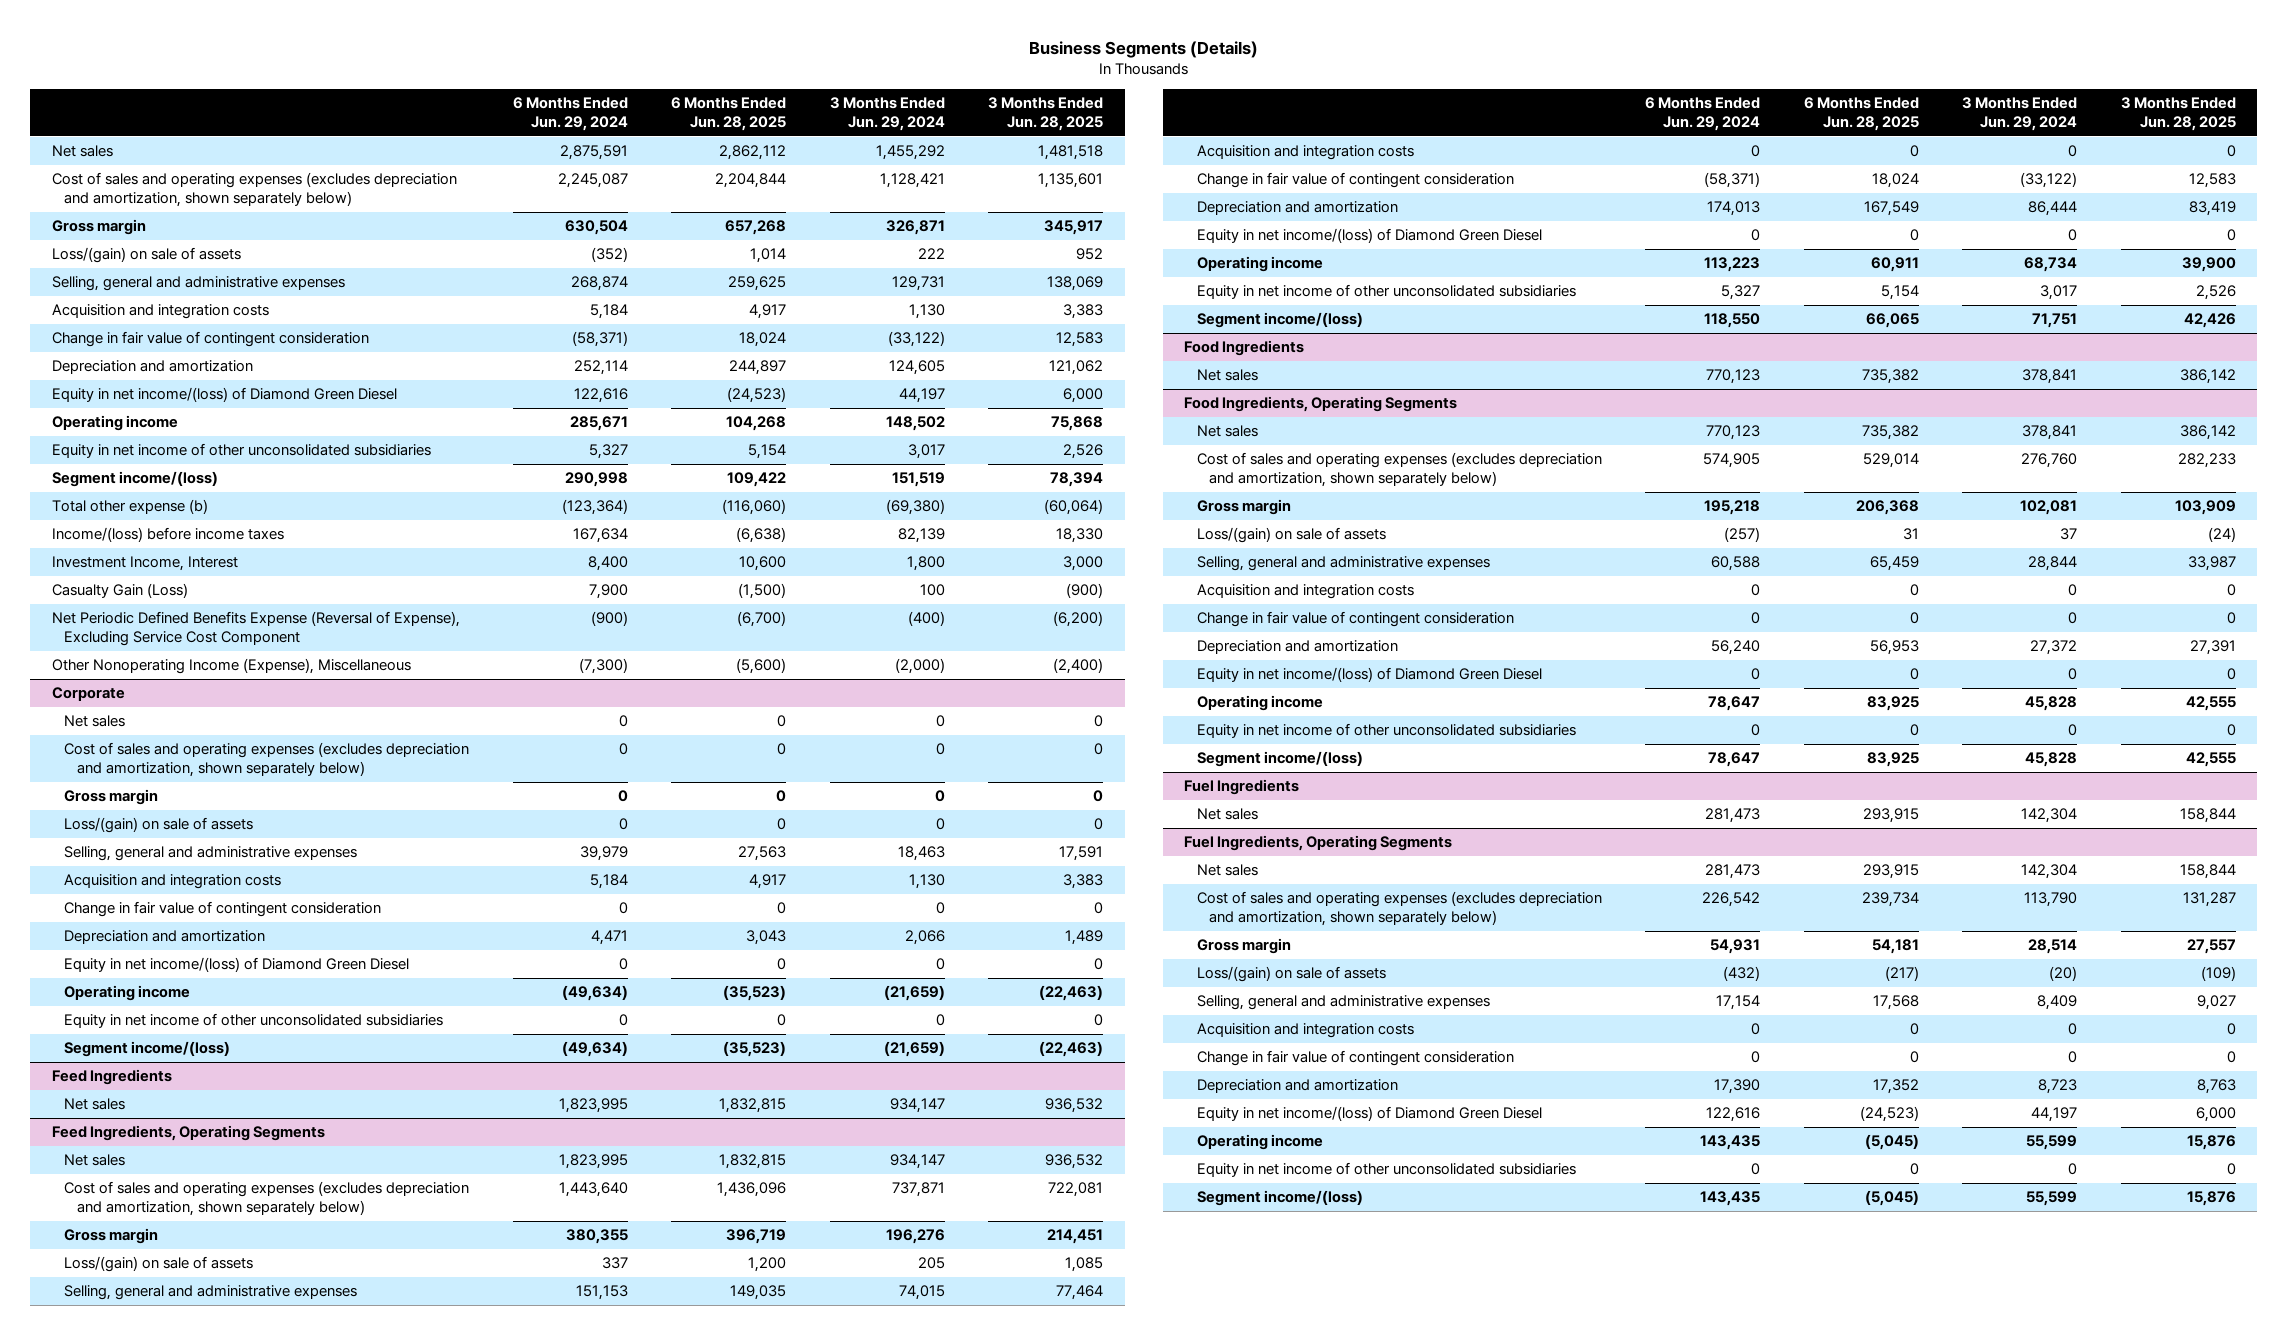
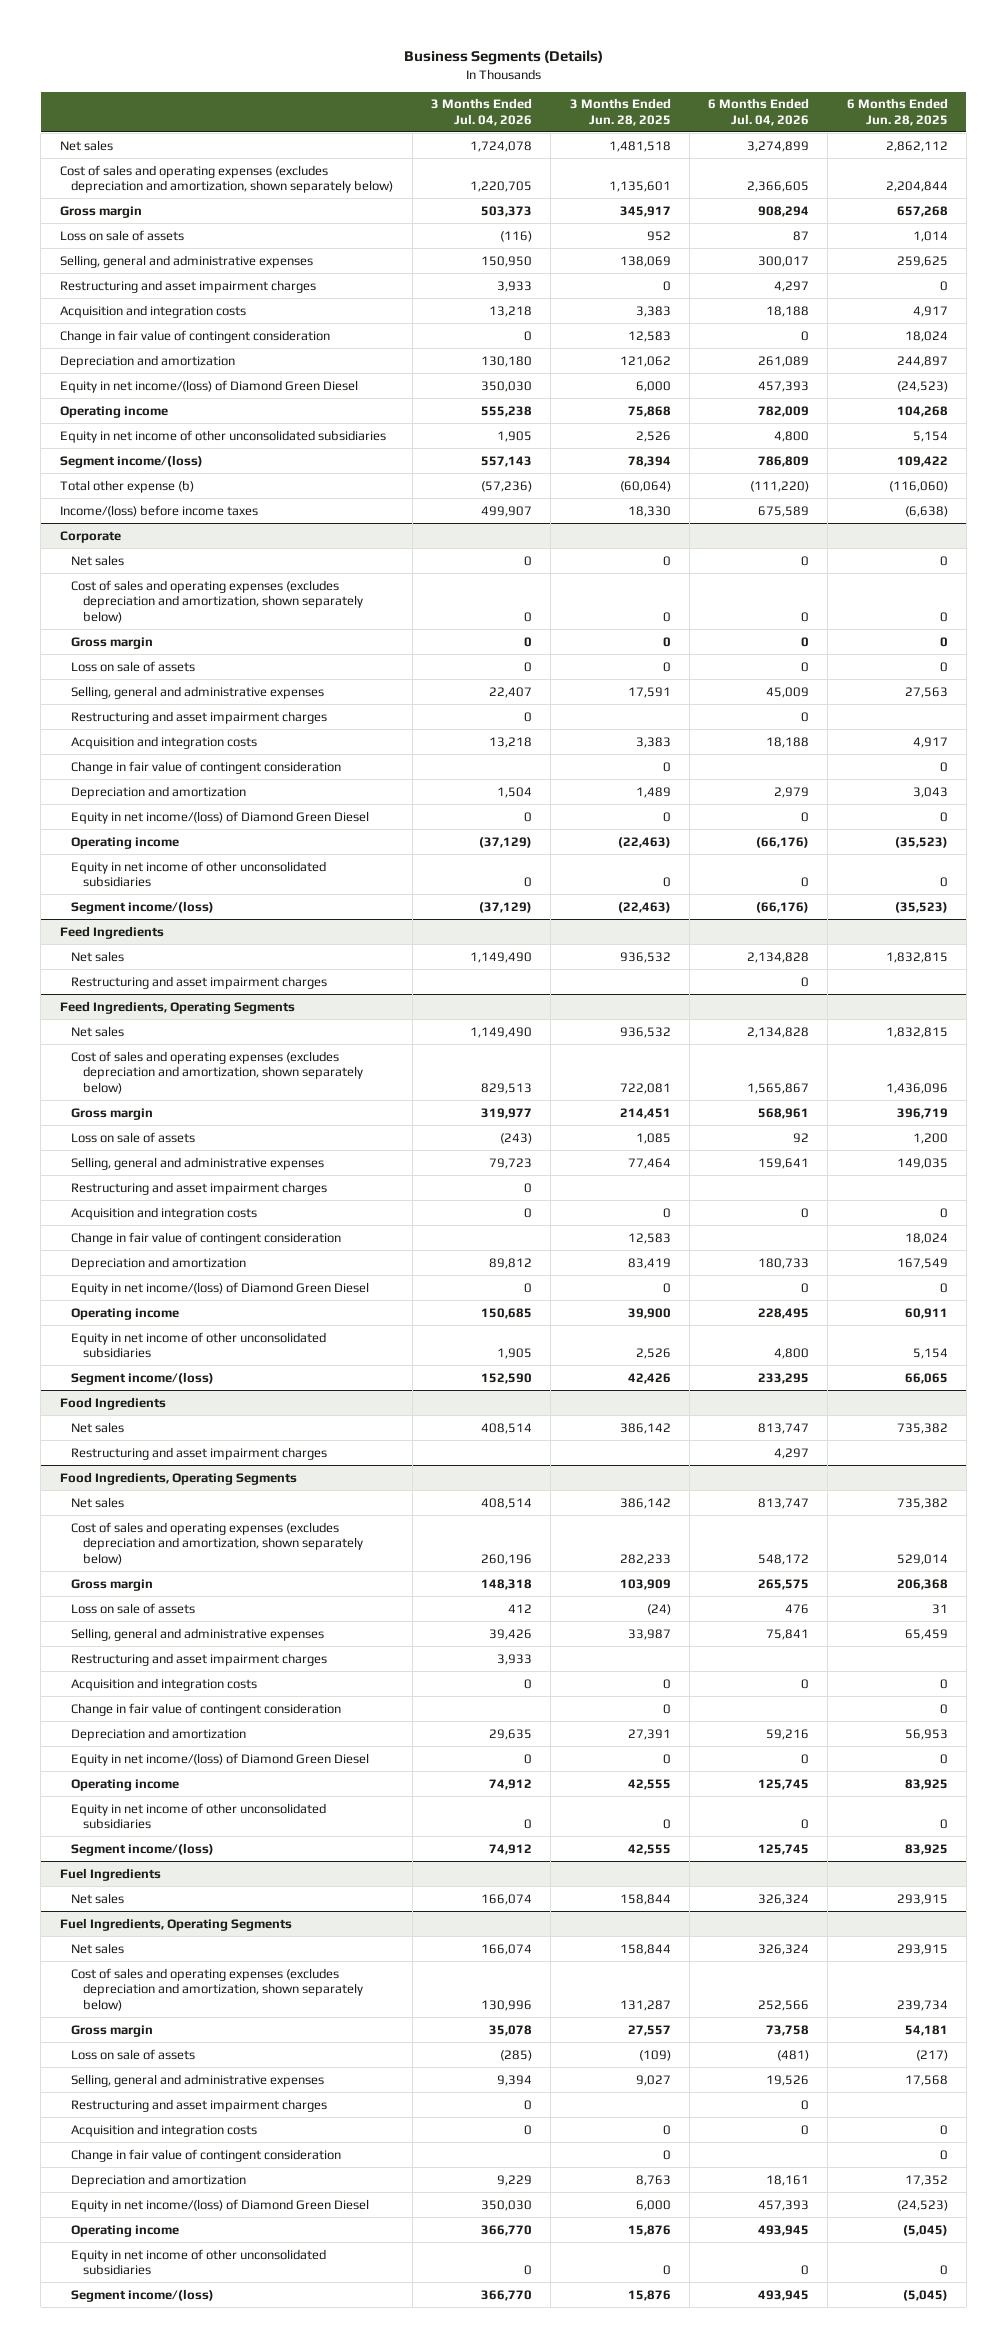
- | 6 Months Ended Jun. 29, 2024 | 6 Months Ended Jun. 28, 2025 | 3 Months Ended Jun. 29, 2024 | 3 Months Ended Jun. 28, 2025
+ | 3 Months Ended Jul. 04, 2026 | 3 Months Ended Jun. 28, 2025 | 6 Months Ended Jul. 04, 2026 | 6 Months Ended Jun. 28, 2025
- Loss/(gain) on sale of assets | (352) | 1,014 | 222 | 952
+ Loss on sale of assets | (116) | 952 | 87 | 1,014
+ Restructuring and asset impairment charges | 3,933 | 0 | 4,297 | 0
- Investment Income, Interest | 8,400 | 10,600 | 1,800 | 3,000
- Casualty Gain (Loss) | 7,900 | (1,500) | 100 | (900)
- Net Periodic Defined Benefits Expense (Reversal of Expense), Excluding Service Cost Component | (900) | (6,700) | (400) | (6,200)
- Other Nonoperating Income (Expense), Miscellaneous | (7,300) | (5,600) | (2,000) | (2,400)
@ Corporate
- Loss/(gain) on sale of assets | 0 | 0 | 0 | 0
+ Loss on sale of assets | 0 | 0 | 0 | 0
+ Restructuring and asset impairment charges | 0 | | 0 |
@ Feed Ingredients
+ Restructuring and asset impairment charges | | | 0 |
@ Feed Ingredients, Operating Segments
- Loss/(gain) on sale of assets | 337 | 1,200 | 205 | 1,085
+ Loss on sale of assets | (243) | 1,085 | 92 | 1,200
+ Restructuring and asset impairment charges | 0 | | |
@ Food Ingredients
+ Restructuring and asset impairment charges | | | 4,297 |
@ Food Ingredients, Operating Segments
- Loss/(gain) on sale of assets | (257) | 31 | 37 | (24)
+ Loss on sale of assets | 412 | (24) | 476 | 31
+ Restructuring and asset impairment charges | 3,933 | | |
@ Fuel Ingredients, Operating Segments
- Loss/(gain) on sale of assets | (432) | (217) | (20) | (109)
+ Loss on sale of assets | (285) | (109) | (481) | (217)
+ Restructuring and asset impairment charges | 0 | | 0 |

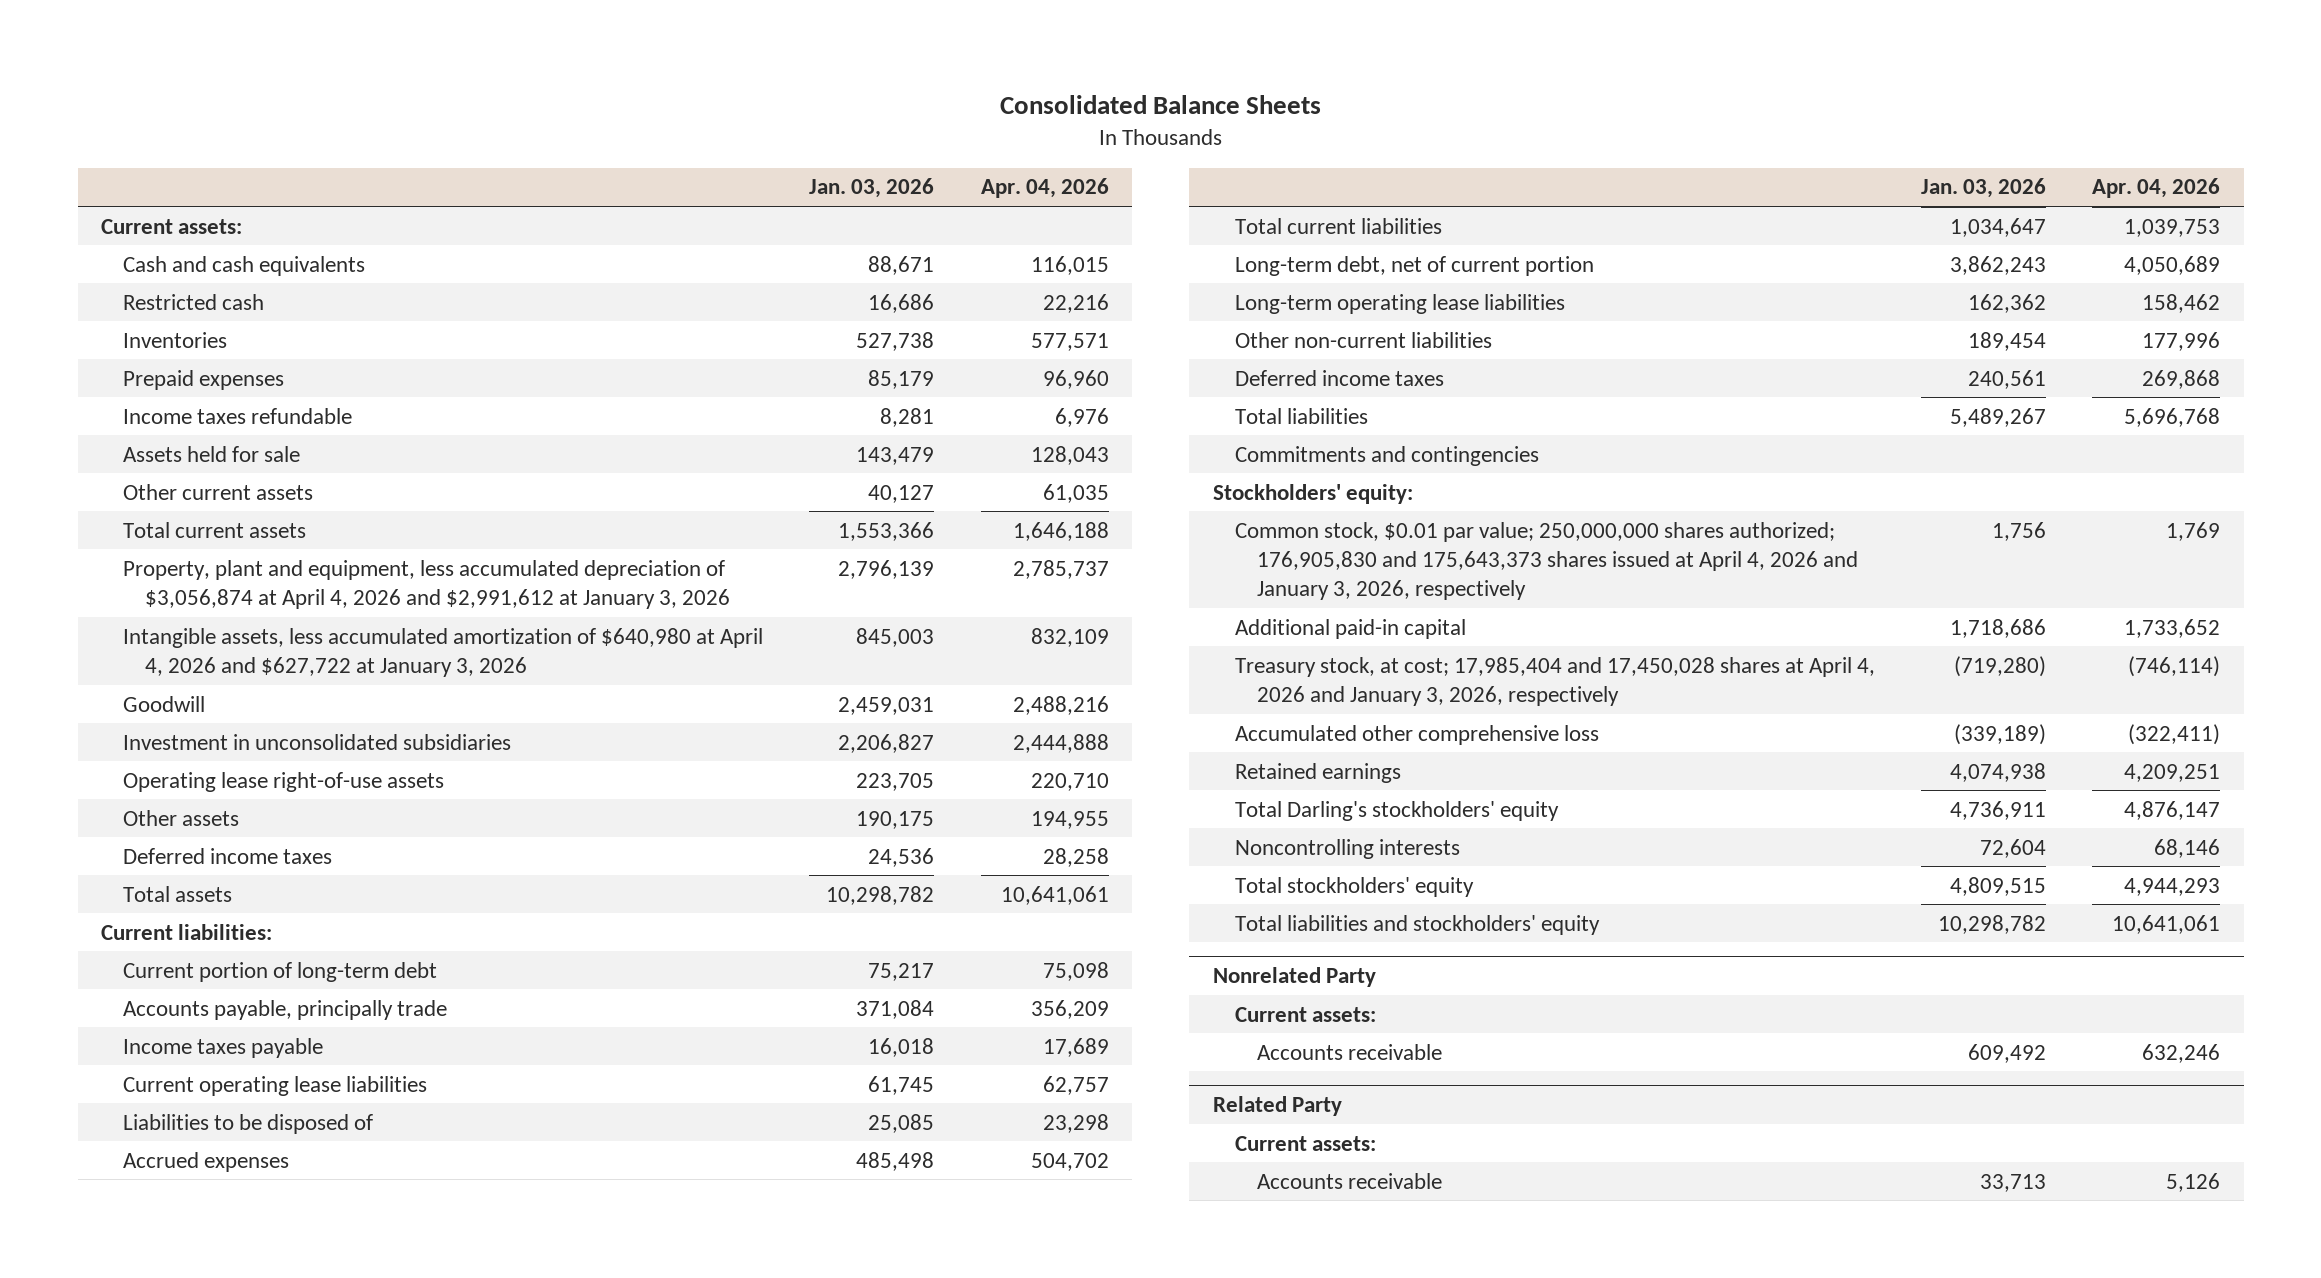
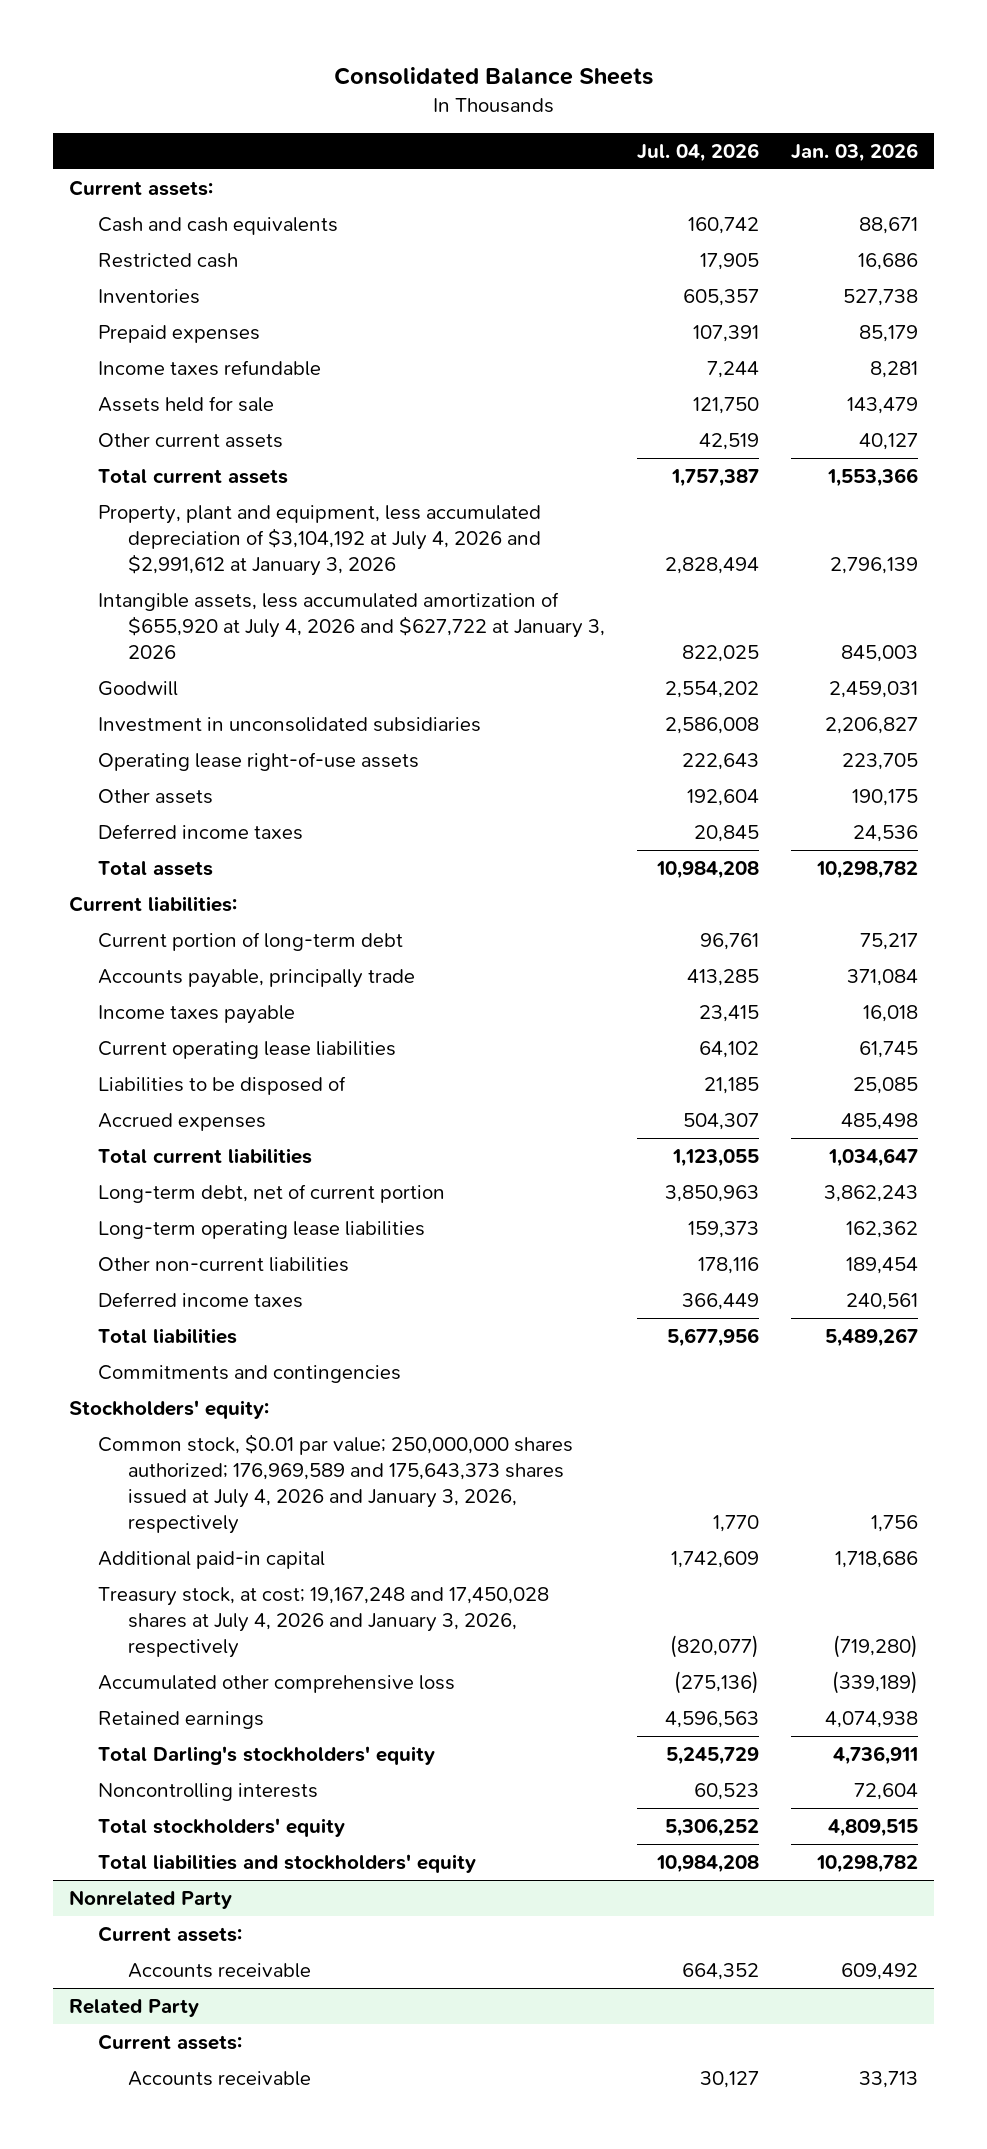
- | Jan. 03, 2026 | Apr. 04, 2026
+ | Jul. 04, 2026 | Jan. 03, 2026
- Property, plant and equipment, less accumulated depreciation of $3,056,874 at April 4, 2026 and $2,991,612 at January 3, 2026 | 2,796,139 | 2,785,737
- Intangible assets, less accumulated amortization of $640,980 at April 4, 2026 and $627,722 at January 3, 2026 | 845,003 | 832,109
+ Property, plant and equipment, less accumulated depreciation of $3,104,192 at July 4, 2026 and $2,991,612 at January 3, 2026 | 2,828,494 | 2,796,139
+ Intangible assets, less accumulated amortization of $655,920 at July 4, 2026 and $627,722 at January 3, 2026 | 822,025 | 845,003
- Common stock, $0.01 par value; 250,000,000 shares authorized; 176,905,830 and 175,643,373 shares issued at April 4, 2026 and January 3, 2026, respectively | 1,756 | 1,769
+ Common stock, $0.01 par value; 250,000,000 shares authorized; 176,969,589 and 175,643,373 shares issued at July 4, 2026 and January 3, 2026, respectively | 1,770 | 1,756
- Treasury stock, at cost; 17,985,404 and 17,450,028 shares at April 4, 2026 and January 3, 2026, respectively | (719,280) | (746,114)
+ Treasury stock, at cost; 19,167,248 and 17,450,028 shares at July 4, 2026 and January 3, 2026, respectively | (820,077) | (719,280)

